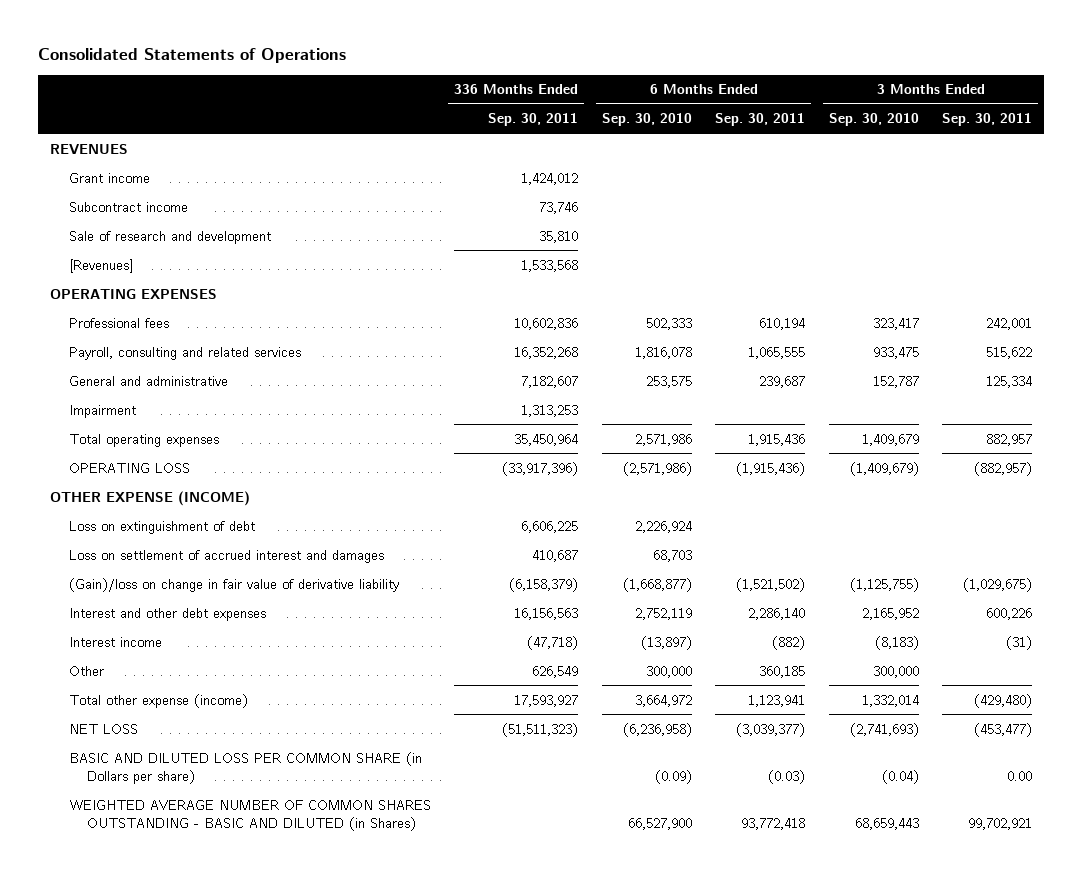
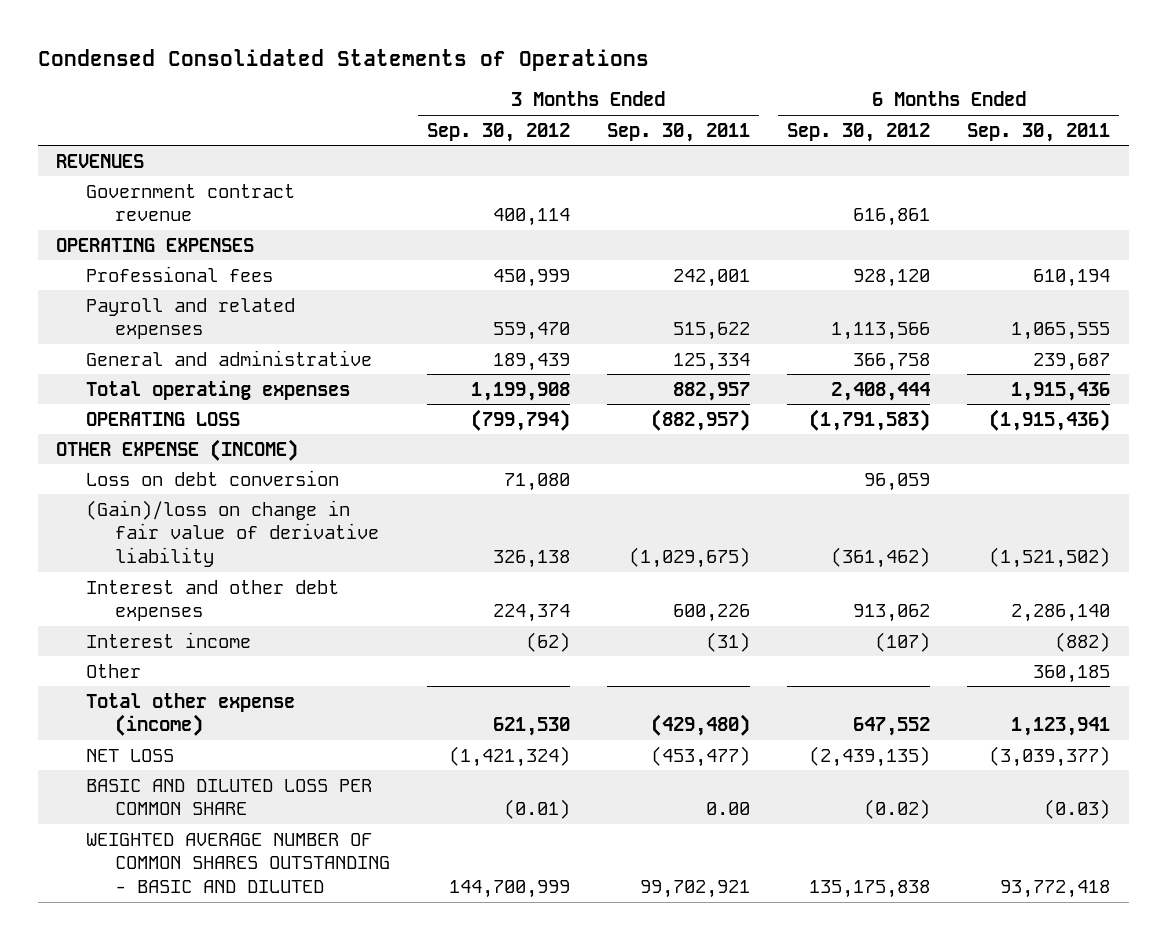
- Consolidated Statements of Operations
+ Condensed Consolidated Statements of Operations
- | 336 Months Ended Sep. 30, 2011 | 6 Months Ended Sep. 30, 2010 | 6 Months Ended Sep. 30, 2011 | 3 Months Ended Sep. 30, 2010 | 3 Months Ended Sep. 30, 2011
+ | 3 Months Ended Sep. 30, 2012 | 3 Months Ended Sep. 30, 2011 | 6 Months Ended Sep. 30, 2012 | 6 Months Ended Sep. 30, 2011
- Grant income | 1,424,012 | | | |
- Subcontract income | 73,746 | | | |
- Sale of research and development | 35,810 | | | |
- [Revenues] | 1,533,568 | | | |
+ Government contract revenue | 400,114 | | 616,861 |
- Payroll, consulting and related services | 16,352,268 | 1,816,078 | 1,065,555 | 933,475 | 515,622
+ Payroll and related expenses | 559,470 | 515,622 | 1,113,566 | 1,065,555
- Impairment | 1,313,253 | | | |
- Loss on extinguishment of debt | 6,606,225 | 2,226,924 | | |
- Loss on settlement of accrued interest and damages | 410,687 | 68,703 | | |
+ Loss on debt conversion | 71,080 | | 96,059 |
- BASIC AND DILUTED LOSS PER COMMON SHARE (in Dollars per share) | | (0.09) | (0.03) | (0.04) | 0.00
- WEIGHTED AVERAGE NUMBER OF COMMON SHARES OUTSTANDING - BASIC AND DILUTED (in Shares) | | 66,527,900 | 93,772,418 | 68,659,443 | 99,702,921
+ BASIC AND DILUTED LOSS PER COMMON SHARE | (0.01) | 0.00 | (0.02) | (0.03)
+ WEIGHTED AVERAGE NUMBER OF COMMON SHARES OUTSTANDING - BASIC AND DILUTED | 144,700,999 | 99,702,921 | 135,175,838 | 93,772,418

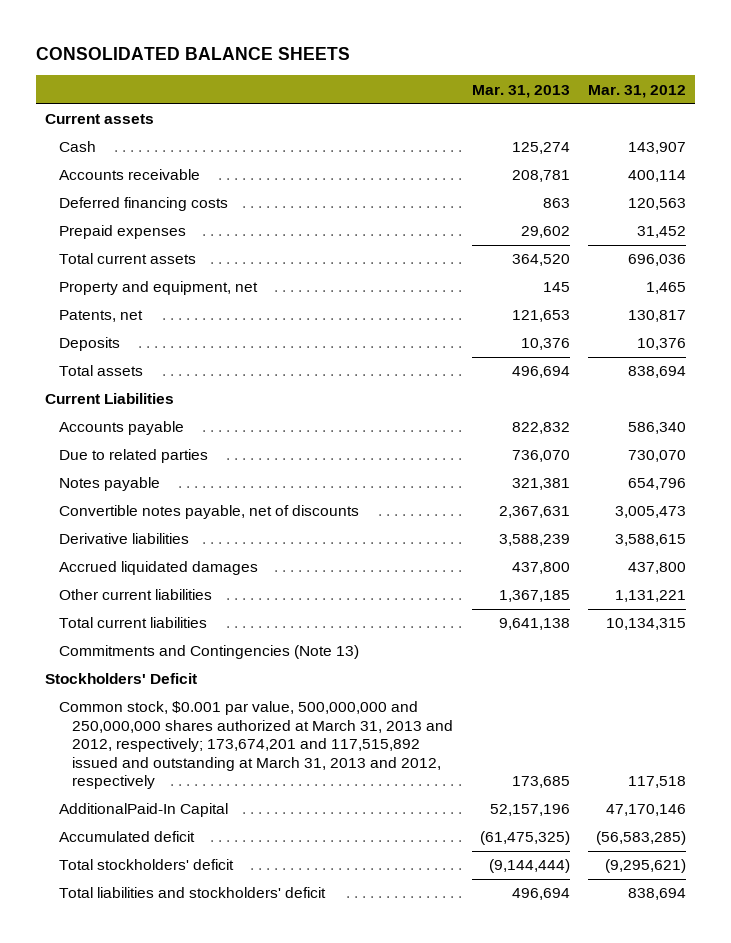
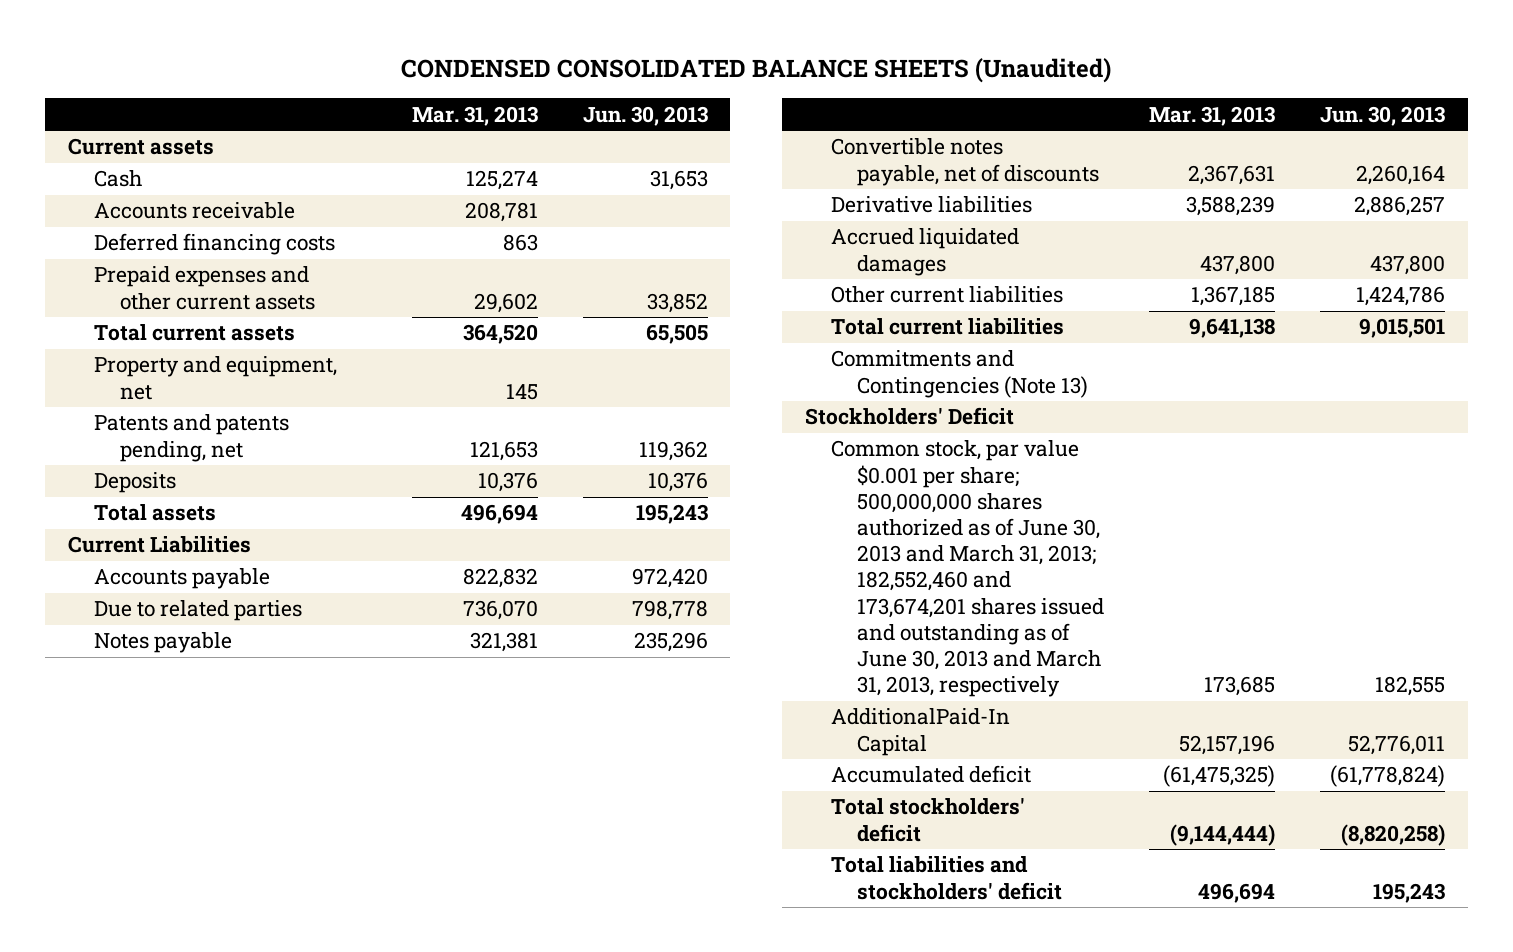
- CONSOLIDATED BALANCE SHEETS
+ CONDENSED CONSOLIDATED BALANCE SHEETS (Unaudited)
- | Mar. 31, 2013 | Mar. 31, 2012
+ | Mar. 31, 2013 | Jun. 30, 2013
- Prepaid expenses | 29,602 | 31,452
+ Prepaid expenses and other current assets | 29,602 | 33,852
- Patents, net | 121,653 | 130,817
+ Patents and patents pending, net | 121,653 | 119,362
- Common stock, $0.001 par value, 500,000,000 and 250,000,000 shares authorized at March 31, 2013 and 2012, respectively; 173,674,201 and 117,515,892 issued and outstanding at March 31, 2013 and 2012, respectively | 173,685 | 117,518
+ Common stock, par value $0.001 per share; 500,000,000 shares authorized as of June 30, 2013 and March 31, 2013; 182,552,460 and 173,674,201 shares issued and outstanding as of June 30, 2013 and March 31, 2013, respectively | 173,685 | 182,555

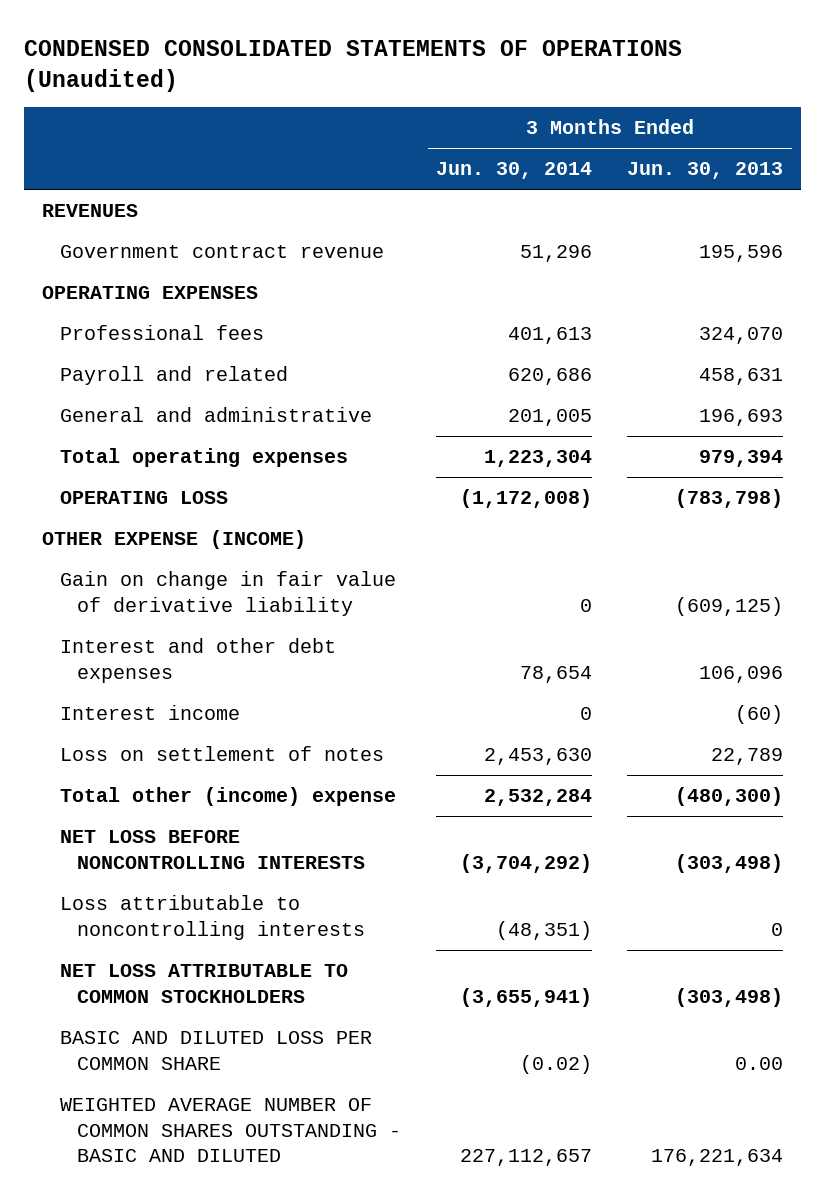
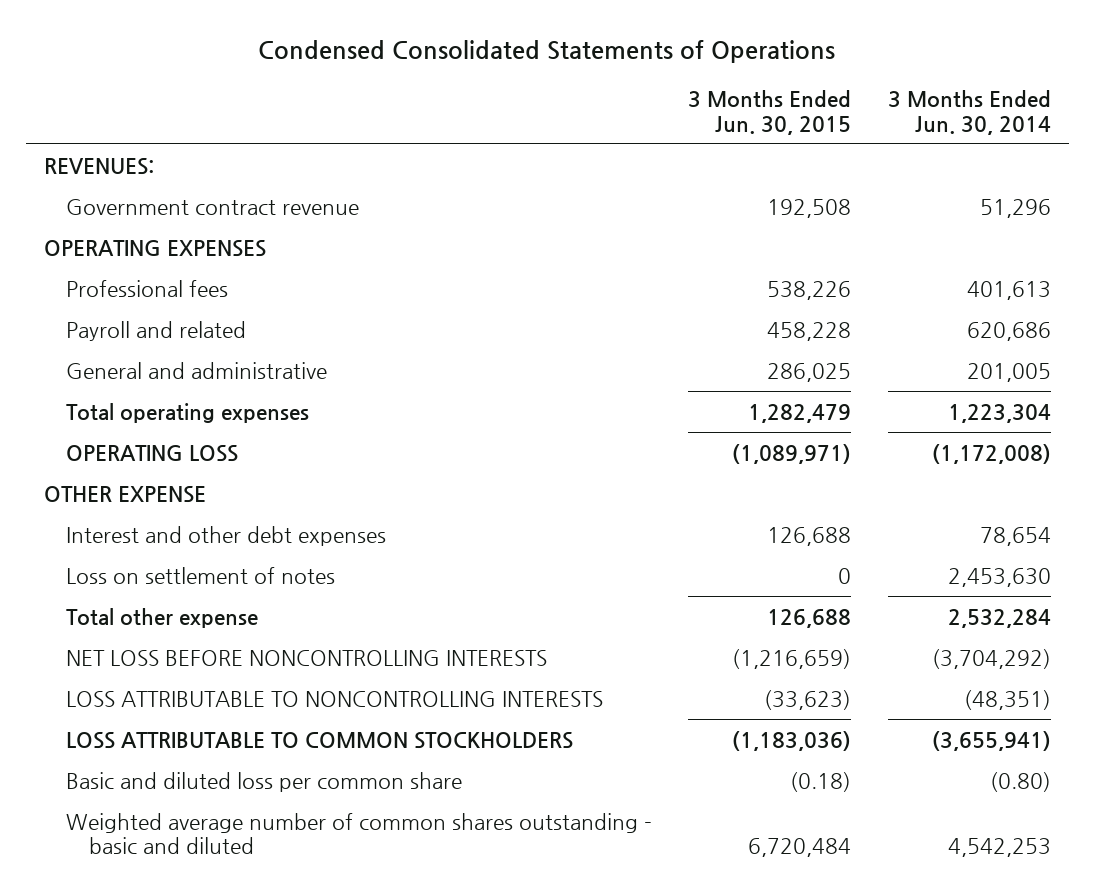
- CONDENSED CONSOLIDATED STATEMENTS OF OPERATIONS (Unaudited)
+ Condensed Consolidated Statements of Operations
- | 3 Months Ended Jun. 30, 2014 | 3 Months Ended Jun. 30, 2013
+ | 3 Months Ended Jun. 30, 2015 | 3 Months Ended Jun. 30, 2014
- REVENUES
+ REVENUES:
- OTHER EXPENSE (INCOME)
- Gain on change in fair value of derivative liability | 0 | (609,125)
+ OTHER EXPENSE
- Interest income | 0 | (60)
- Total other (income) expense | 2,532,284 | (480,300)
+ Total other expense | 126,688 | 2,532,284
- Loss attributable to noncontrolling interests | (48,351) | 0
- NET LOSS ATTRIBUTABLE TO COMMON STOCKHOLDERS | (3,655,941) | (303,498)
- BASIC AND DILUTED LOSS PER COMMON SHARE | (0.02) | 0.00
- WEIGHTED AVERAGE NUMBER OF COMMON SHARES OUTSTANDING - BASIC AND DILUTED | 227,112,657 | 176,221,634
+ LOSS ATTRIBUTABLE TO NONCONTROLLING INTERESTS | (33,623) | (48,351)
+ LOSS ATTRIBUTABLE TO COMMON STOCKHOLDERS | (1,183,036) | (3,655,941)
+ Basic and diluted loss per common share | (0.18) | (0.80)
+ Weighted average number of common shares outstanding - basic and diluted | 6,720,484 | 4,542,253

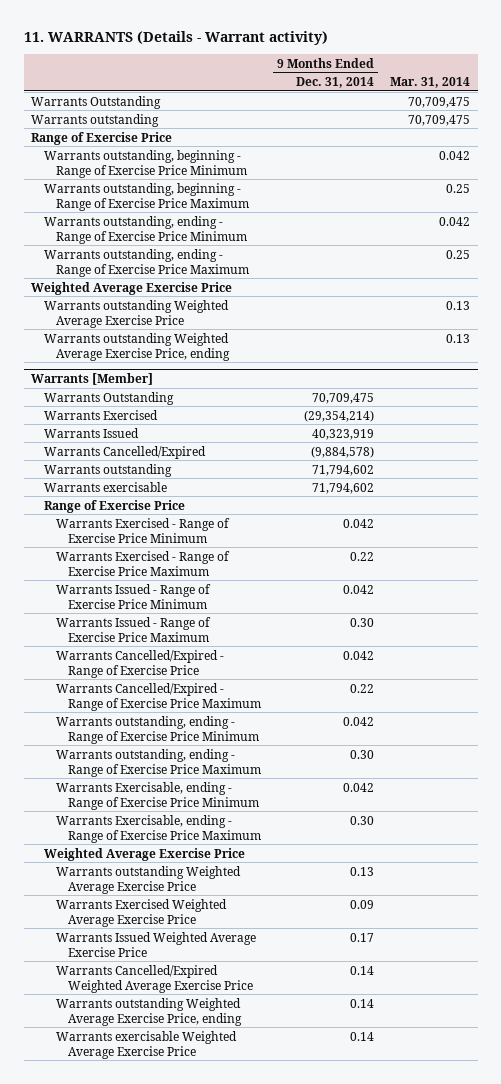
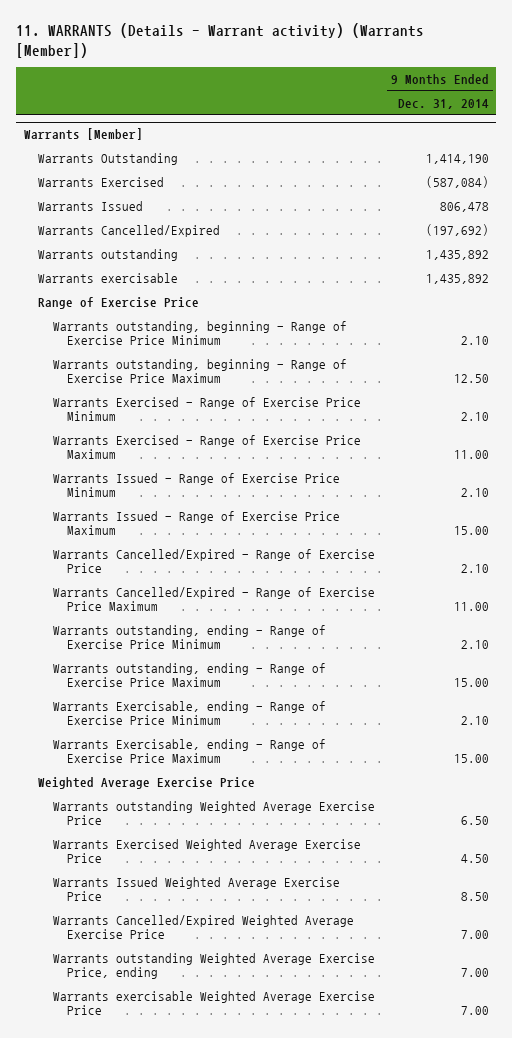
- 11. WARRANTS (Details - Warrant activity)
+ 11. WARRANTS (Details - Warrant activity) (Warrants [Member])
- | 9 Months Ended Dec. 31, 2014 | Mar. 31, 2014
+ | 9 Months Ended Dec. 31, 2014
- Warrants Outstanding | | 70,709,475
- Warrants outstanding | | 70,709,475
- Range of Exercise Price
- Warrants outstanding, beginning - Range of Exercise Price Minimum | | 0.042
- Warrants outstanding, beginning - Range of Exercise Price Maximum | | 0.25
- Warrants outstanding, ending - Range of Exercise Price Minimum | | 0.042
- Warrants outstanding, ending - Range of Exercise Price Maximum | | 0.25
- Weighted Average Exercise Price
- Warrants outstanding Weighted Average Exercise Price | | 0.13
- Warrants outstanding Weighted Average Exercise Price, ending | | 0.13
@ Warrants [Member]
- Warrants Outstanding | 70,709,475 |
- Warrants Exercised | (29,354,214) |
- Warrants Issued | 40,323,919 |
- Warrants Cancelled/Expired | (9,884,578) |
- Warrants outstanding | 71,794,602 |
- Warrants exercisable | 71,794,602 |
+ Warrants Outstanding | 1,414,190
+ Warrants Exercised | (587,084)
+ Warrants Issued | 806,478
+ Warrants Cancelled/Expired | (197,692)
+ Warrants outstanding | 1,435,892
+ Warrants exercisable | 1,435,892
- Warrants Exercised - Range of Exercise Price Minimum | 0.042 |
- Warrants Exercised - Range of Exercise Price Maximum | 0.22 |
- Warrants Issued - Range of Exercise Price Minimum | 0.042 |
- Warrants Issued - Range of Exercise Price Maximum | 0.30 |
- Warrants Cancelled/Expired - Range of Exercise Price | 0.042 |
- Warrants Cancelled/Expired - Range of Exercise Price Maximum | 0.22 |
- Warrants outstanding, ending - Range of Exercise Price Minimum | 0.042 |
- Warrants outstanding, ending - Range of Exercise Price Maximum | 0.30 |
- Warrants Exercisable, ending - Range of Exercise Price Minimum | 0.042 |
- Warrants Exercisable, ending - Range of Exercise Price Maximum | 0.30 |
+ Warrants outstanding, beginning - Range of Exercise Price Minimum | 2.10
+ Warrants outstanding, beginning - Range of Exercise Price Maximum | 12.50
+ Warrants Exercised - Range of Exercise Price Minimum | 2.10
+ Warrants Exercised - Range of Exercise Price Maximum | 11.00
+ Warrants Issued - Range of Exercise Price Minimum | 2.10
+ Warrants Issued - Range of Exercise Price Maximum | 15.00
+ Warrants Cancelled/Expired - Range of Exercise Price | 2.10
+ Warrants Cancelled/Expired - Range of Exercise Price Maximum | 11.00
+ Warrants outstanding, ending - Range of Exercise Price Minimum | 2.10
+ Warrants outstanding, ending - Range of Exercise Price Maximum | 15.00
+ Warrants Exercisable, ending - Range of Exercise Price Minimum | 2.10
+ Warrants Exercisable, ending - Range of Exercise Price Maximum | 15.00
- Warrants outstanding Weighted Average Exercise Price | 0.13 |
- Warrants Exercised Weighted Average Exercise Price | 0.09 |
- Warrants Issued Weighted Average Exercise Price | 0.17 |
- Warrants Cancelled/Expired Weighted Average Exercise Price | 0.14 |
- Warrants outstanding Weighted Average Exercise Price, ending | 0.14 |
- Warrants exercisable Weighted Average Exercise Price | 0.14 |
+ Warrants outstanding Weighted Average Exercise Price | 6.50
+ Warrants Exercised Weighted Average Exercise Price | 4.50
+ Warrants Issued Weighted Average Exercise Price | 8.50
+ Warrants Cancelled/Expired Weighted Average Exercise Price | 7.00
+ Warrants outstanding Weighted Average Exercise Price, ending | 7.00
+ Warrants exercisable Weighted Average Exercise Price | 7.00

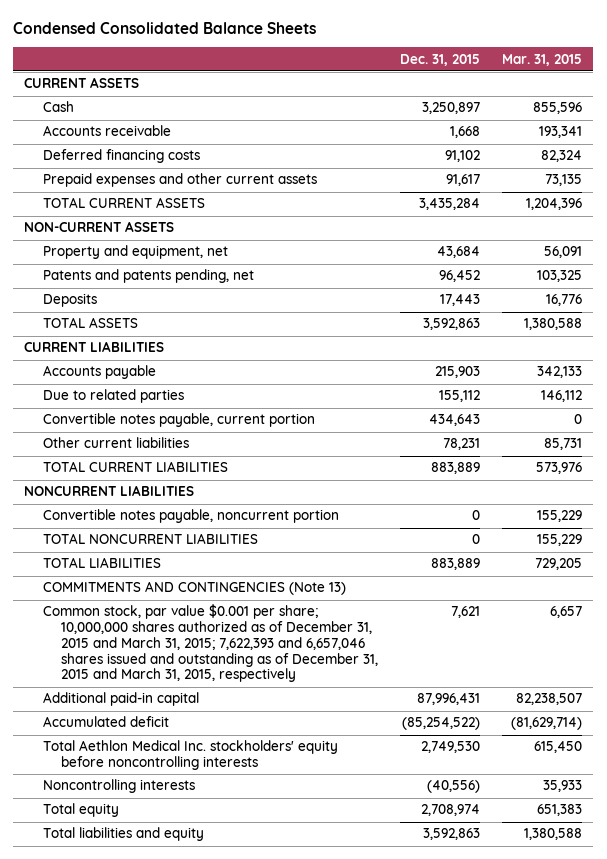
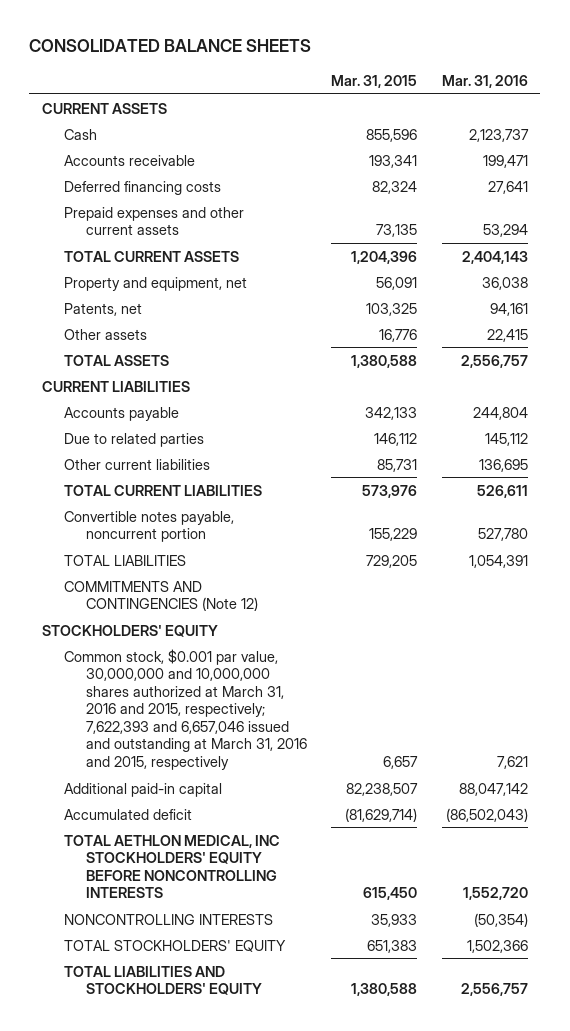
- Condensed Consolidated Balance Sheets
+ CONSOLIDATED BALANCE SHEETS
- | Dec. 31, 2015 | Mar. 31, 2015
+ | Mar. 31, 2015 | Mar. 31, 2016
- NON-CURRENT ASSETS
- Patents and patents pending, net | 96,452 | 103,325
- Deposits | 17,443 | 16,776
+ Patents, net | 103,325 | 94,161
+ Other assets | 16,776 | 22,415
- Convertible notes payable, current portion | 434,643 | 0
- NONCURRENT LIABILITIES
- TOTAL NONCURRENT LIABILITIES | 0 | 155,229
- COMMITMENTS AND CONTINGENCIES (Note 13)
- Common stock, par value $0.001 per share; 10,000,000 shares authorized as of December 31, 2015 and March 31, 2015; 7,622,393 and 6,657,046 shares issued and outstanding as of December 31, 2015 and March 31, 2015, respectively | 7,621 | 6,657
+ COMMITMENTS AND CONTINGENCIES (Note 12)
+ STOCKHOLDERS' EQUITY
+ Common stock, $0.001 par value, 30,000,000 and 10,000,000 shares authorized at March 31, 2016 and 2015, respectively; 7,622,393 and 6,657,046 issued and outstanding at March 31, 2016 and 2015, respectively | 6,657 | 7,621
- Total Aethlon Medical Inc. stockholders' equity before noncontrolling interests | 2,749,530 | 615,450
- Noncontrolling interests | (40,556) | 35,933
- Total equity | 2,708,974 | 651,383
- Total liabilities and equity | 3,592,863 | 1,380,588
+ TOTAL AETHLON MEDICAL, INC STOCKHOLDERS' EQUITY BEFORE NONCONTROLLING INTERESTS | 615,450 | 1,552,720
+ NONCONTROLLING INTERESTS | 35,933 | (50,354)
+ TOTAL STOCKHOLDERS' EQUITY | 651,383 | 1,502,366
+ TOTAL LIABILITIES AND STOCKHOLDERS' EQUITY | 1,380,588 | 2,556,757

